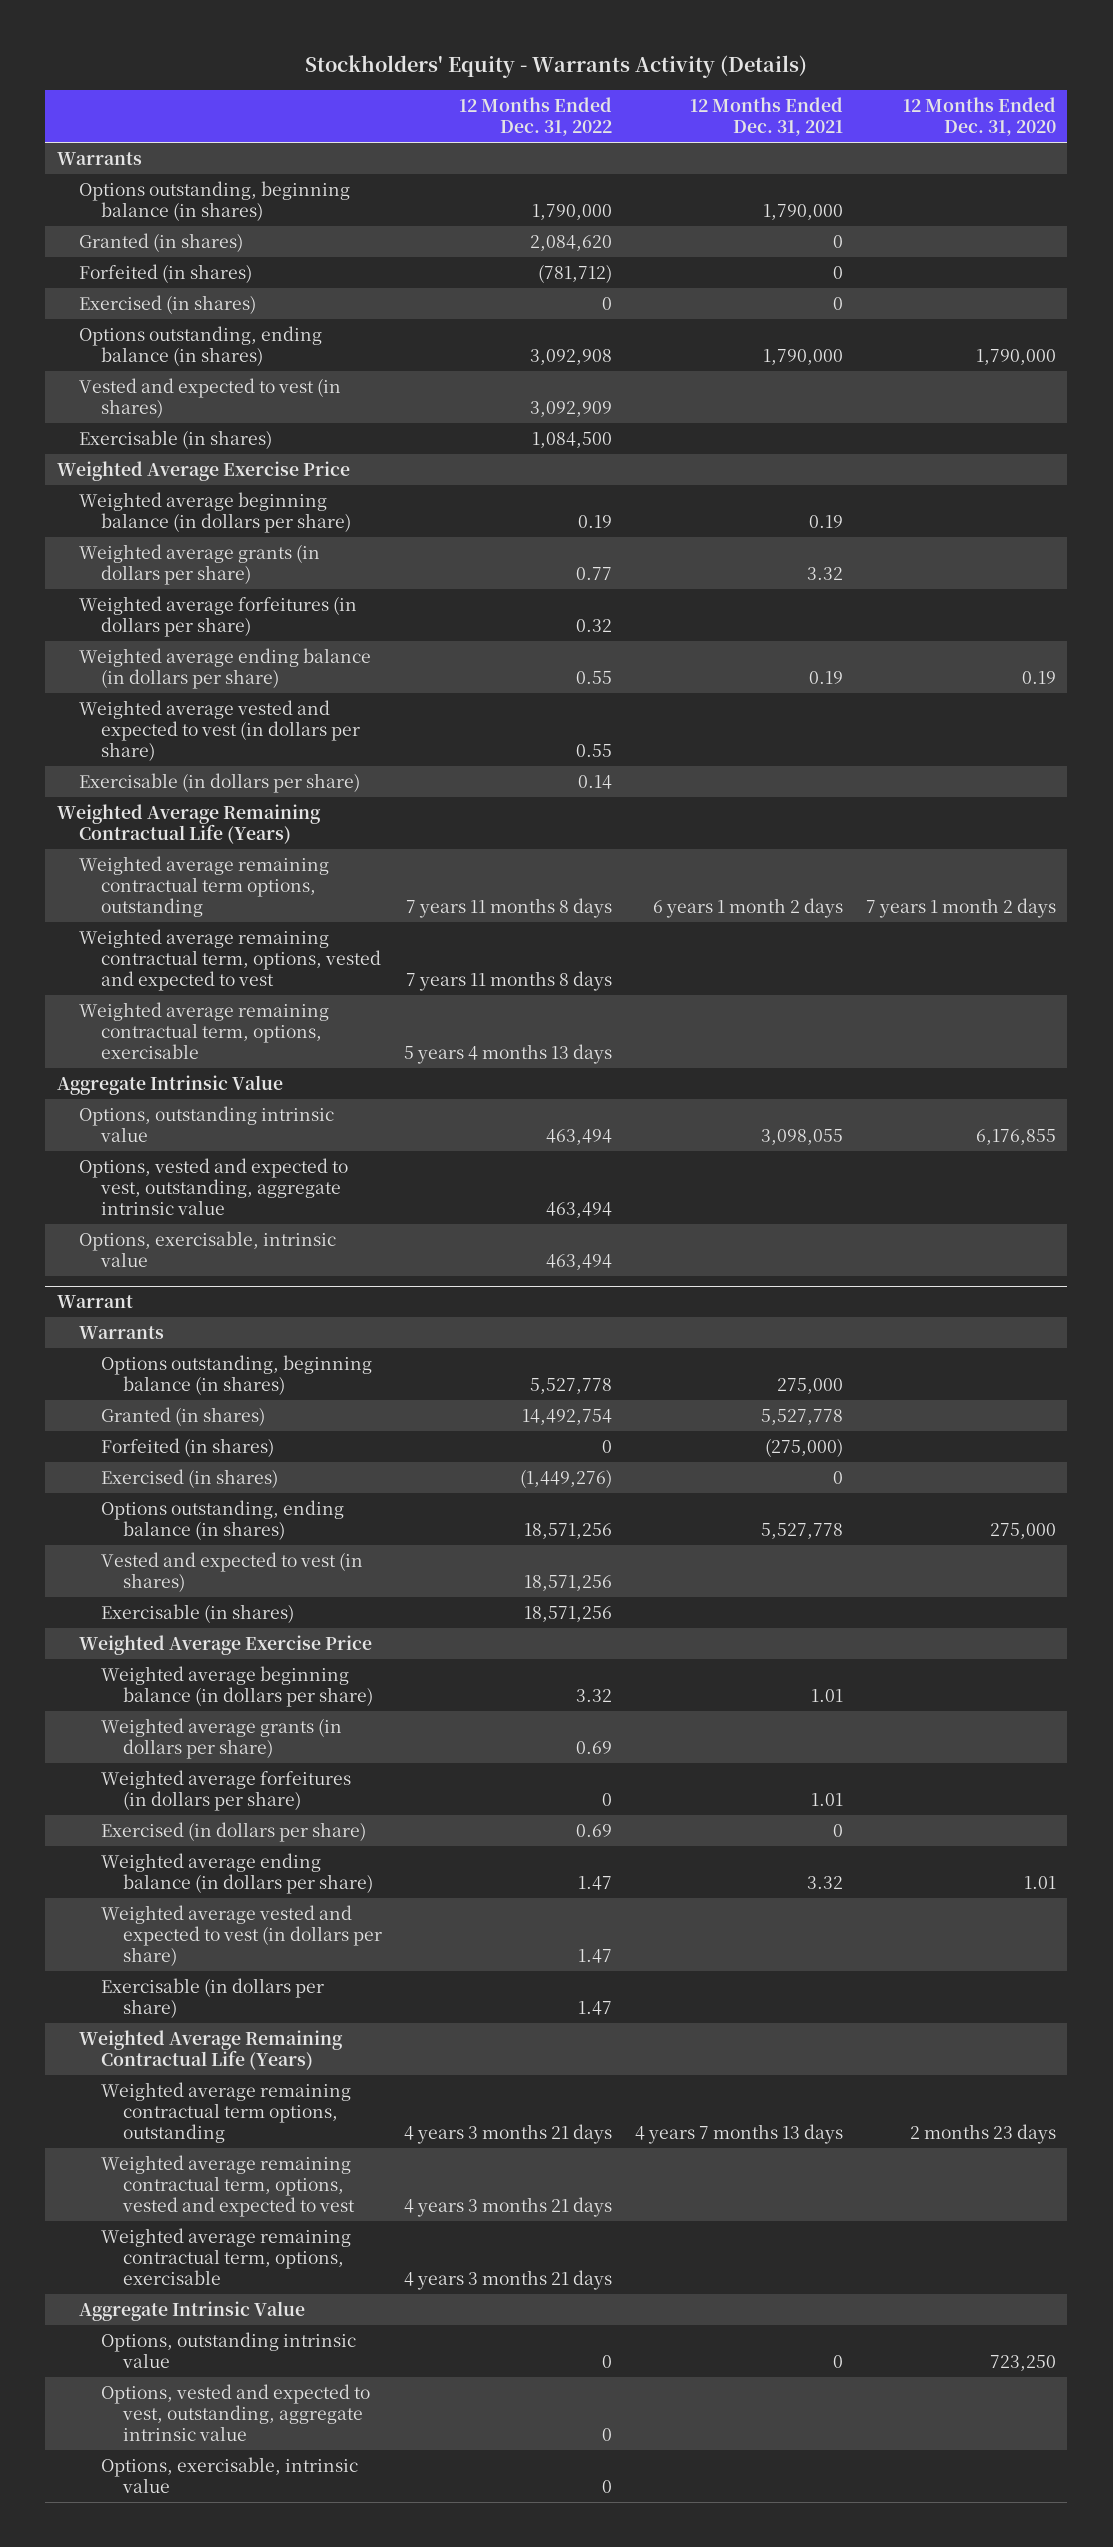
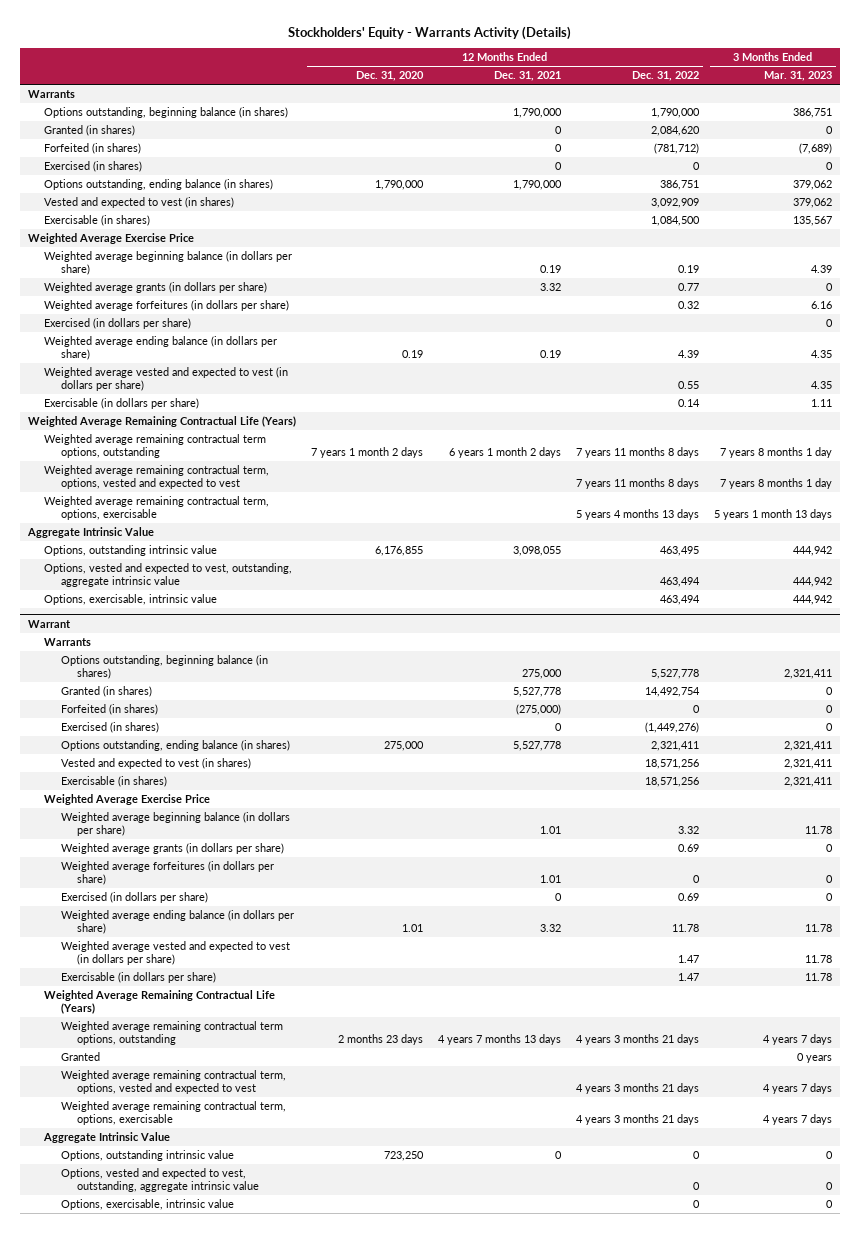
- | 12 Months Ended Dec. 31, 2022 | 12 Months Ended Dec. 31, 2021 | 12 Months Ended Dec. 31, 2020
+ | 12 Months Ended Dec. 31, 2020 | 12 Months Ended Dec. 31, 2021 | 12 Months Ended Dec. 31, 2022 | 3 Months Ended Mar. 31, 2023
- Options outstanding, ending balance (in shares) | 3,092,908 | 1,790,000 | 1,790,000
+ Options outstanding, ending balance (in shares) | 1,790,000 | 1,790,000 | 386,751 | 379,062
- Weighted average ending balance (in dollars per share) | 0.55 | 0.19 | 0.19
+ Exercised (in dollars per share) | | | | 0
+ Weighted average ending balance (in dollars per share) | 0.19 | 0.19 | 4.39 | 4.35
- Options, outstanding intrinsic value | 463,494 | 3,098,055 | 6,176,855
+ Options, outstanding intrinsic value | 6,176,855 | 3,098,055 | 463,495 | 444,942
@ Warrant
- Options outstanding, ending balance (in shares) | 18,571,256 | 5,527,778 | 275,000
+ Options outstanding, ending balance (in shares) | 275,000 | 5,527,778 | 2,321,411 | 2,321,411
- Weighted average ending balance (in dollars per share) | 1.47 | 3.32 | 1.01
+ Weighted average ending balance (in dollars per share) | 1.01 | 3.32 | 11.78 | 11.78
+ Granted | | | | 0 years

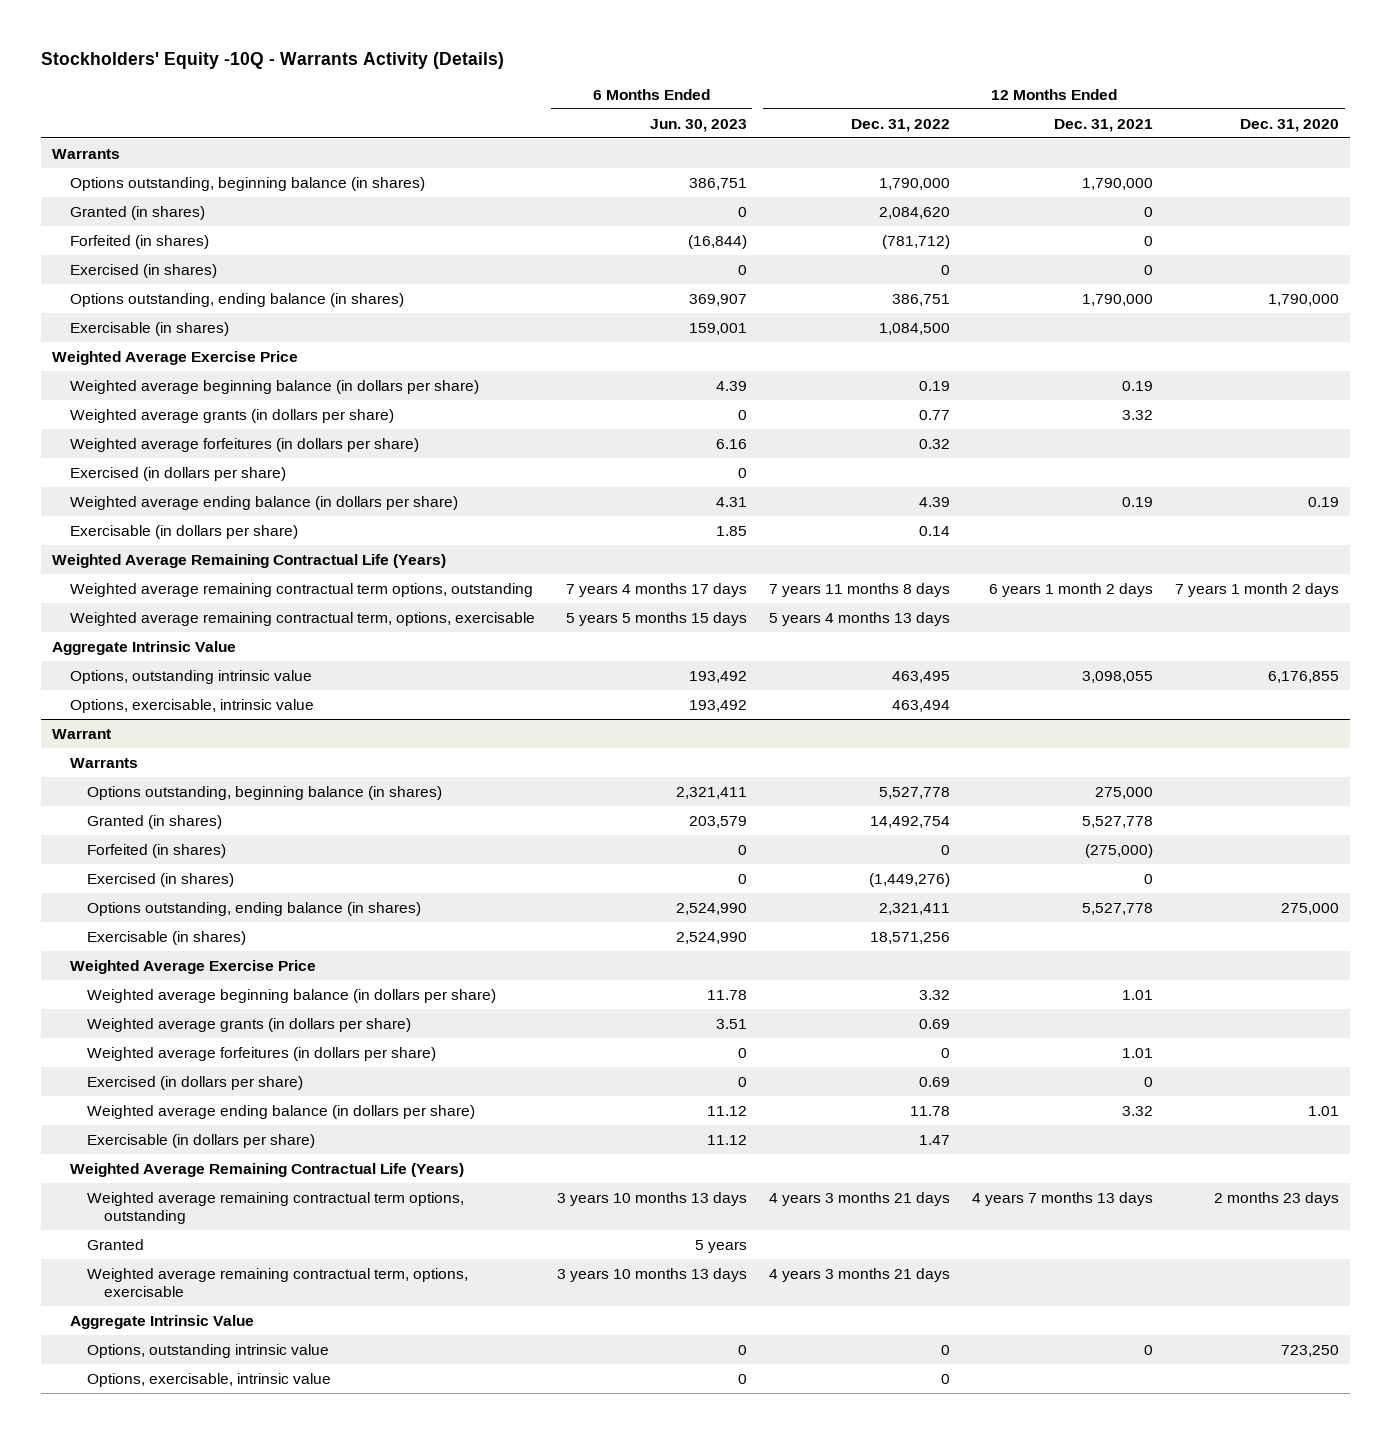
- Stockholders' Equity - Warrants Activity (Details)
+ Stockholders' Equity -10Q - Warrants Activity (Details)
- | 12 Months Ended Dec. 31, 2020 | 12 Months Ended Dec. 31, 2021 | 12 Months Ended Dec. 31, 2022 | 3 Months Ended Mar. 31, 2023
+ | 6 Months Ended Jun. 30, 2023 | 12 Months Ended Dec. 31, 2022 | 12 Months Ended Dec. 31, 2021 | 12 Months Ended Dec. 31, 2020
- Vested and expected to vest (in shares) | | | 3,092,909 | 379,062
- Weighted average vested and expected to vest (in dollars per share) | | | 0.55 | 4.35
- Weighted average remaining contractual term, options, vested and expected to vest | | | 7 years 11 months 8 days | 7 years 8 months 1 day
- Options, vested and expected to vest, outstanding, aggregate intrinsic value | | | 463,494 | 444,942
@ Warrant
- Vested and expected to vest (in shares) | | | 18,571,256 | 2,321,411
- Weighted average vested and expected to vest (in dollars per share) | | | 1.47 | 11.78
- Weighted average remaining contractual term, options, vested and expected to vest | | | 4 years 3 months 21 days | 4 years 7 days
- Options, vested and expected to vest, outstanding, aggregate intrinsic value | | | 0 | 0

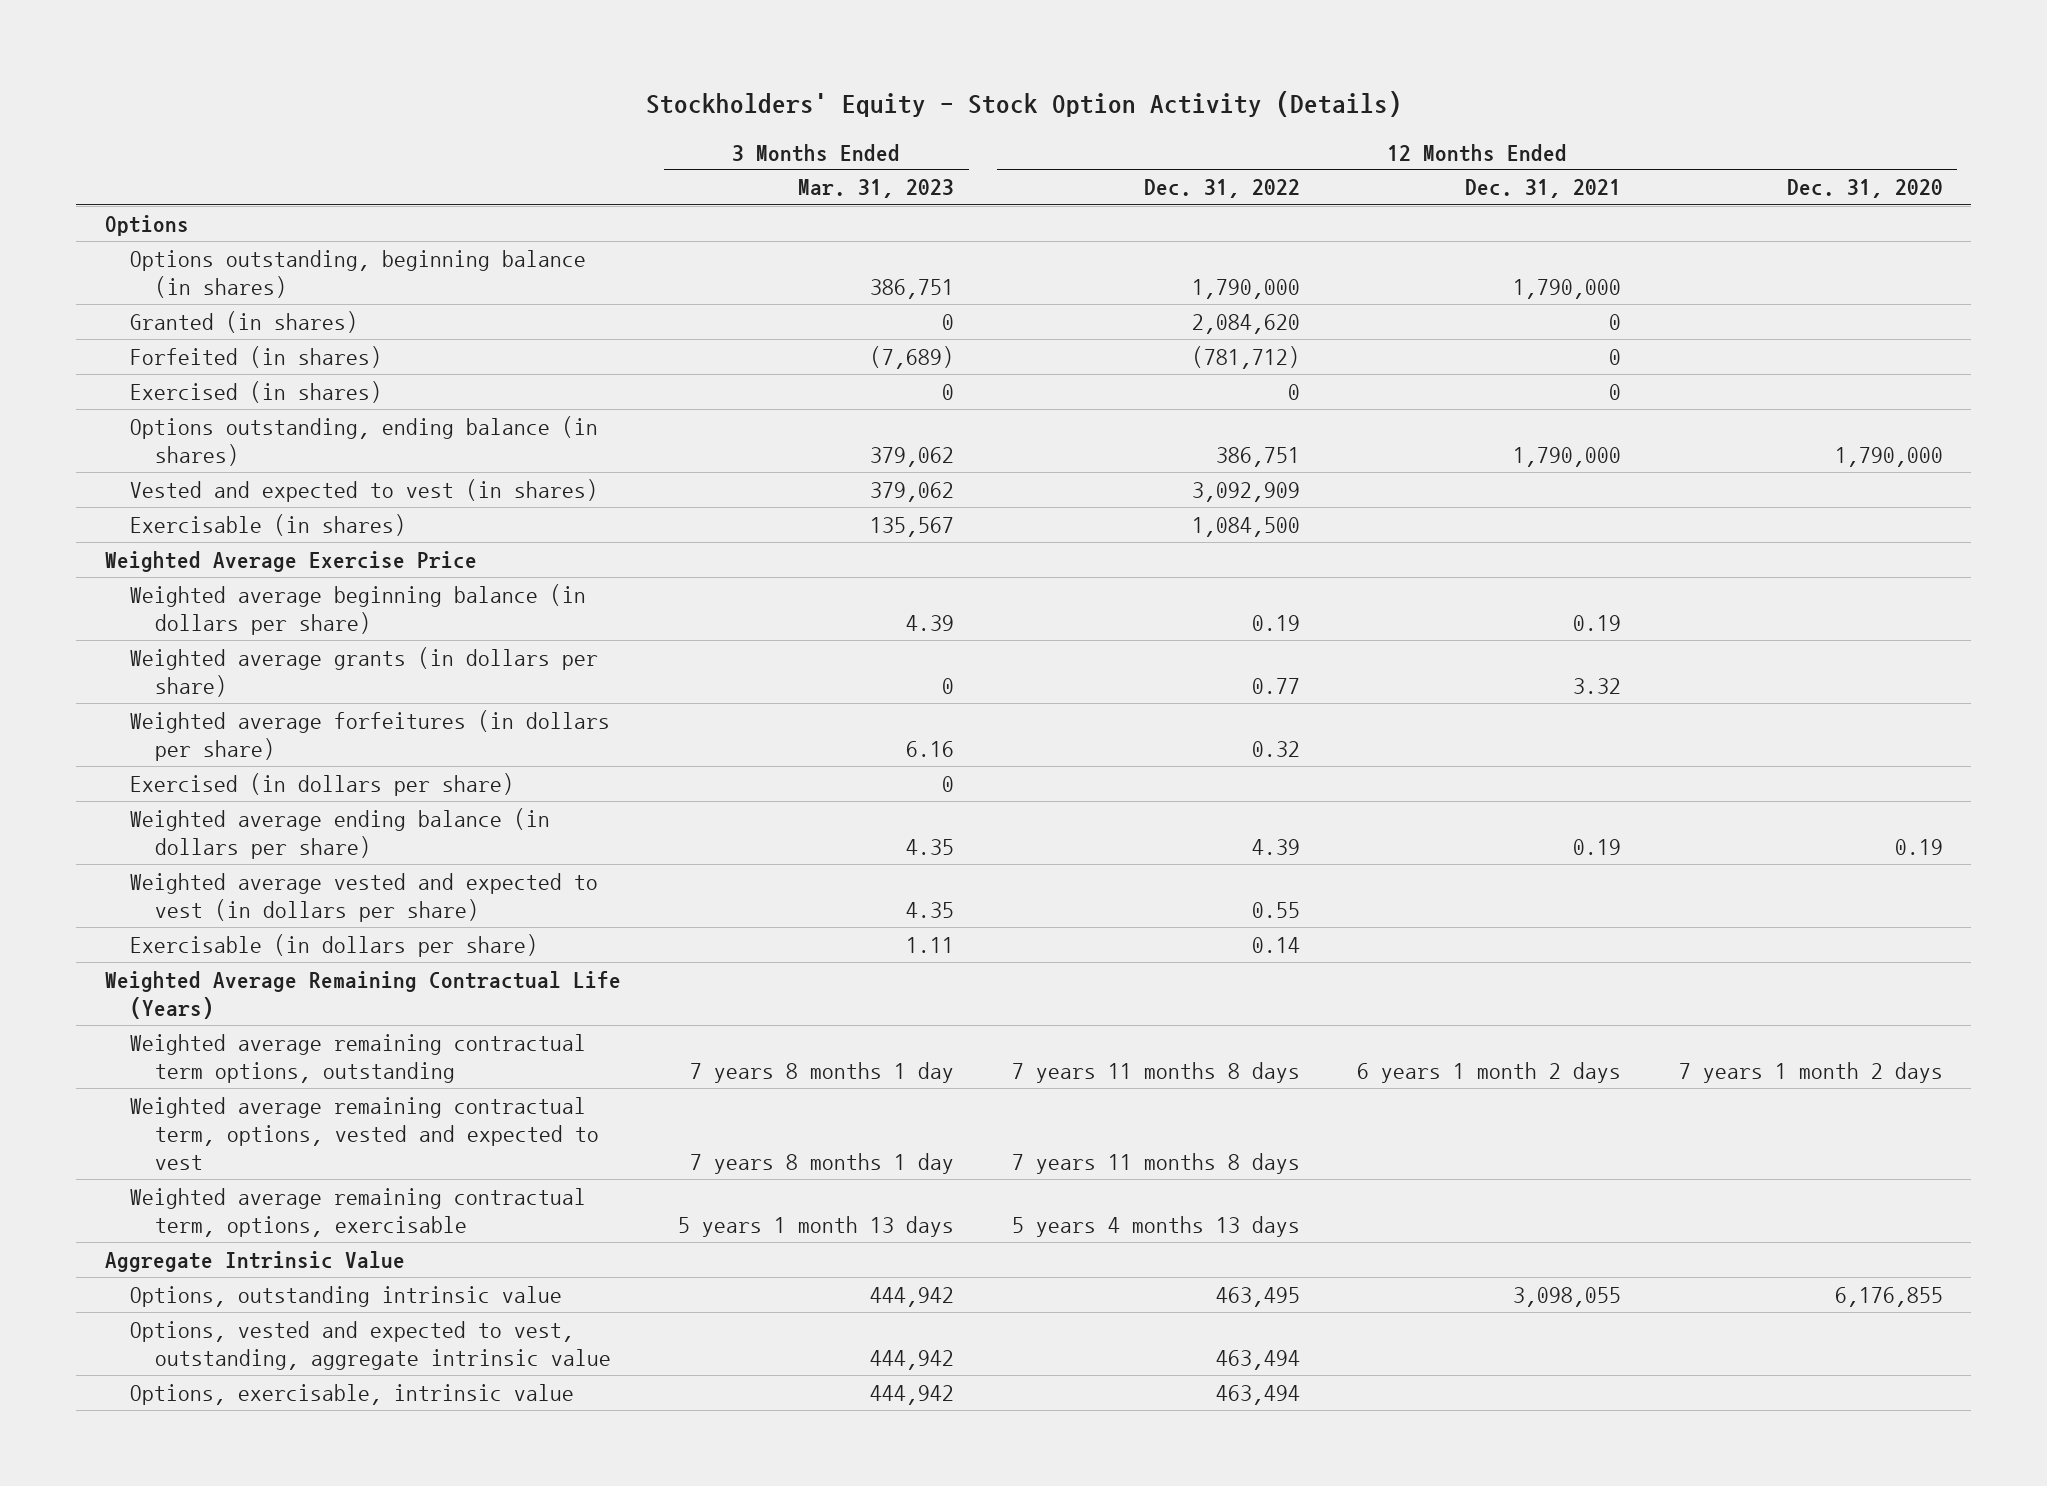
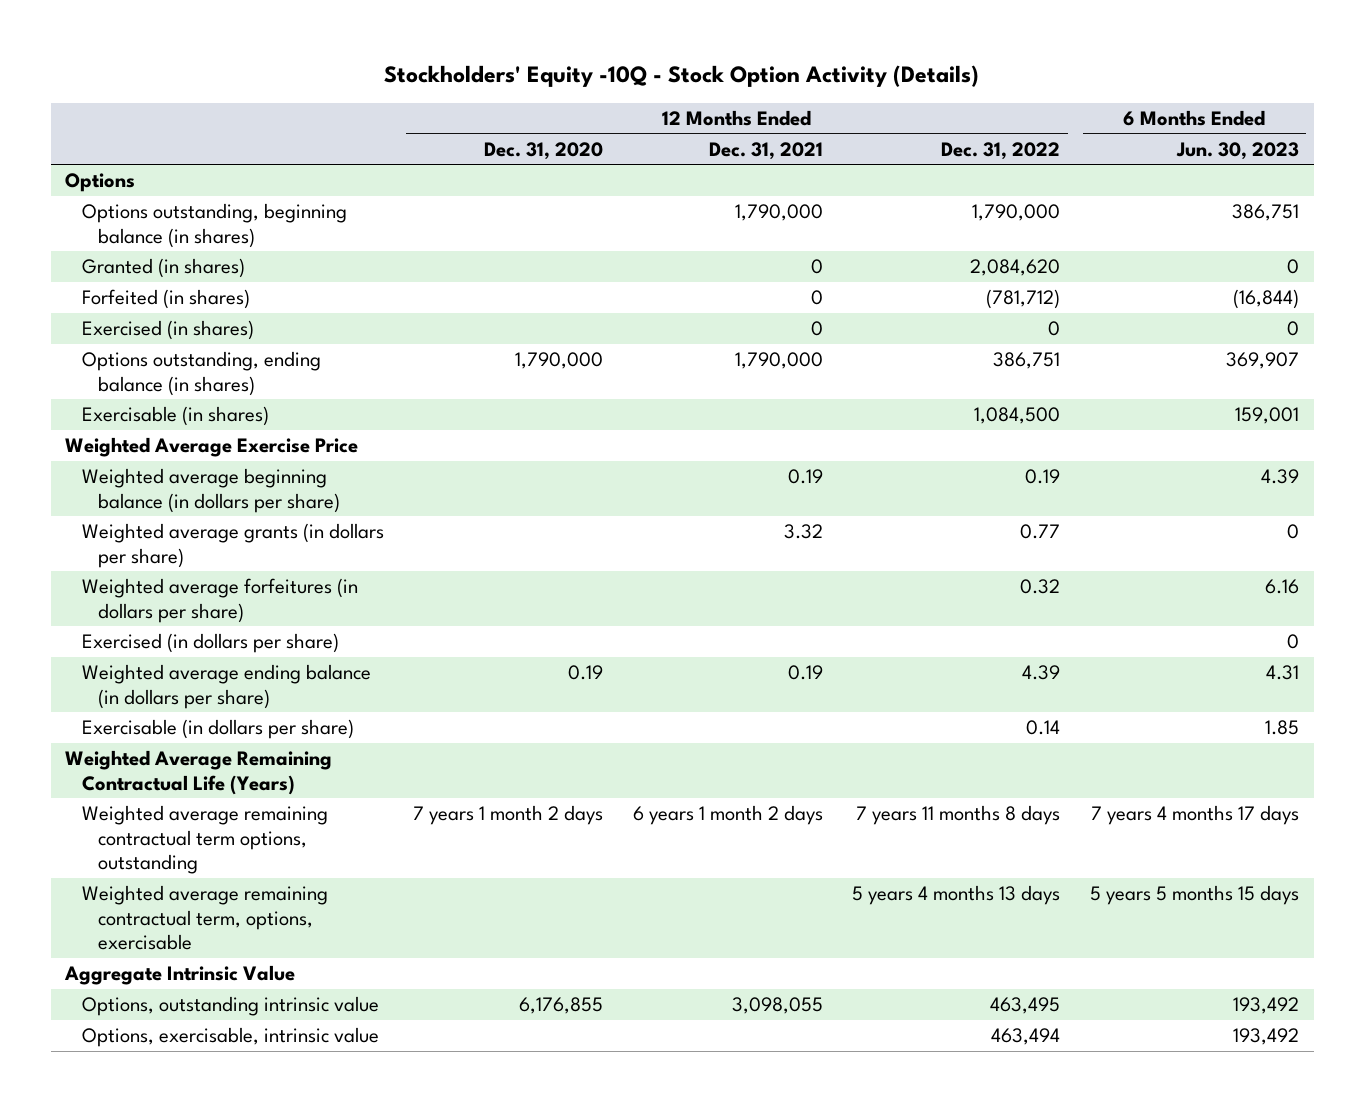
- Stockholders' Equity - Stock Option Activity (Details)
+ Stockholders' Equity -10Q - Stock Option Activity (Details)
- | 3 Months Ended Mar. 31, 2023 | 12 Months Ended Dec. 31, 2022 | 12 Months Ended Dec. 31, 2021 | 12 Months Ended Dec. 31, 2020
+ | 12 Months Ended Dec. 31, 2020 | 12 Months Ended Dec. 31, 2021 | 12 Months Ended Dec. 31, 2022 | 6 Months Ended Jun. 30, 2023
- Vested and expected to vest (in shares) | 379,062 | 3,092,909 | |
- Weighted average vested and expected to vest (in dollars per share) | 4.35 | 0.55 | |
- Weighted average remaining contractual term, options, vested and expected to vest | 7 years 8 months 1 day | 7 years 11 months 8 days | |
- Options, vested and expected to vest, outstanding, aggregate intrinsic value | 444,942 | 463,494 | |

